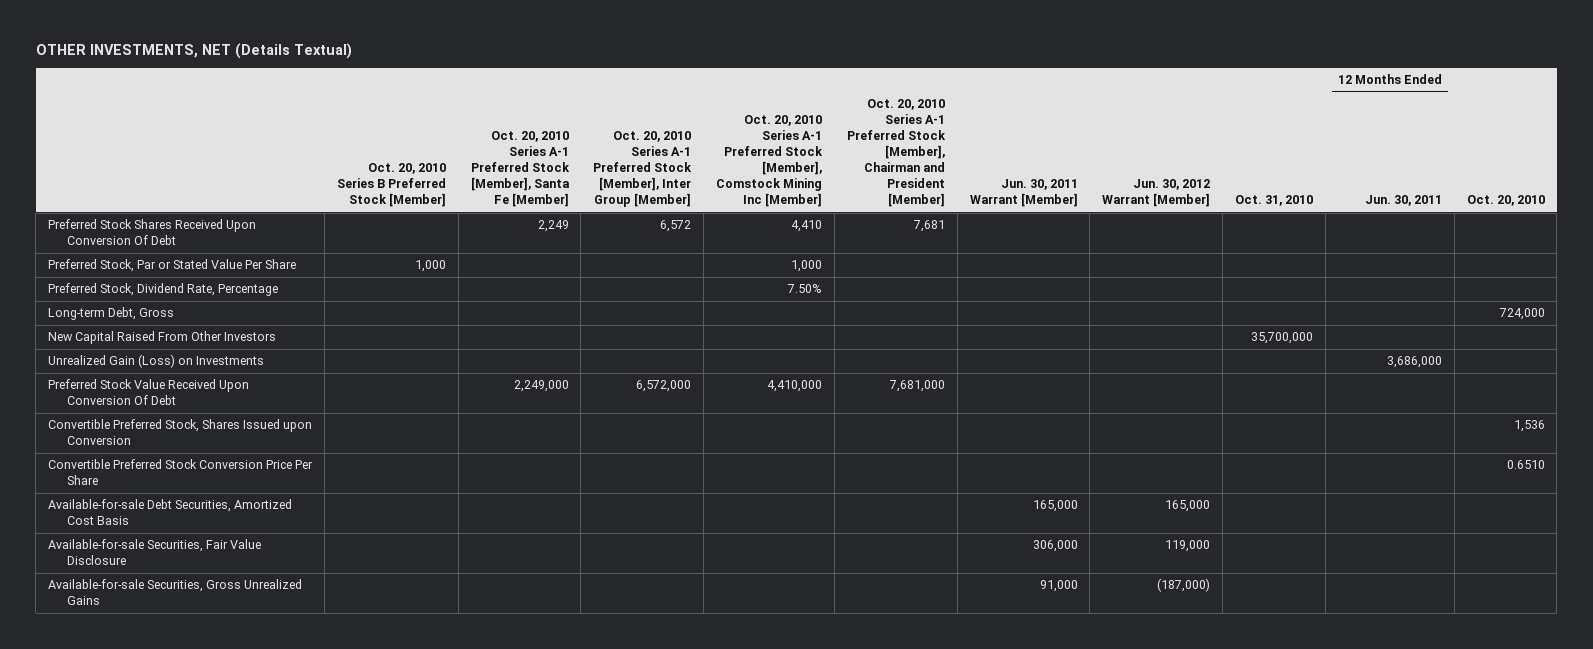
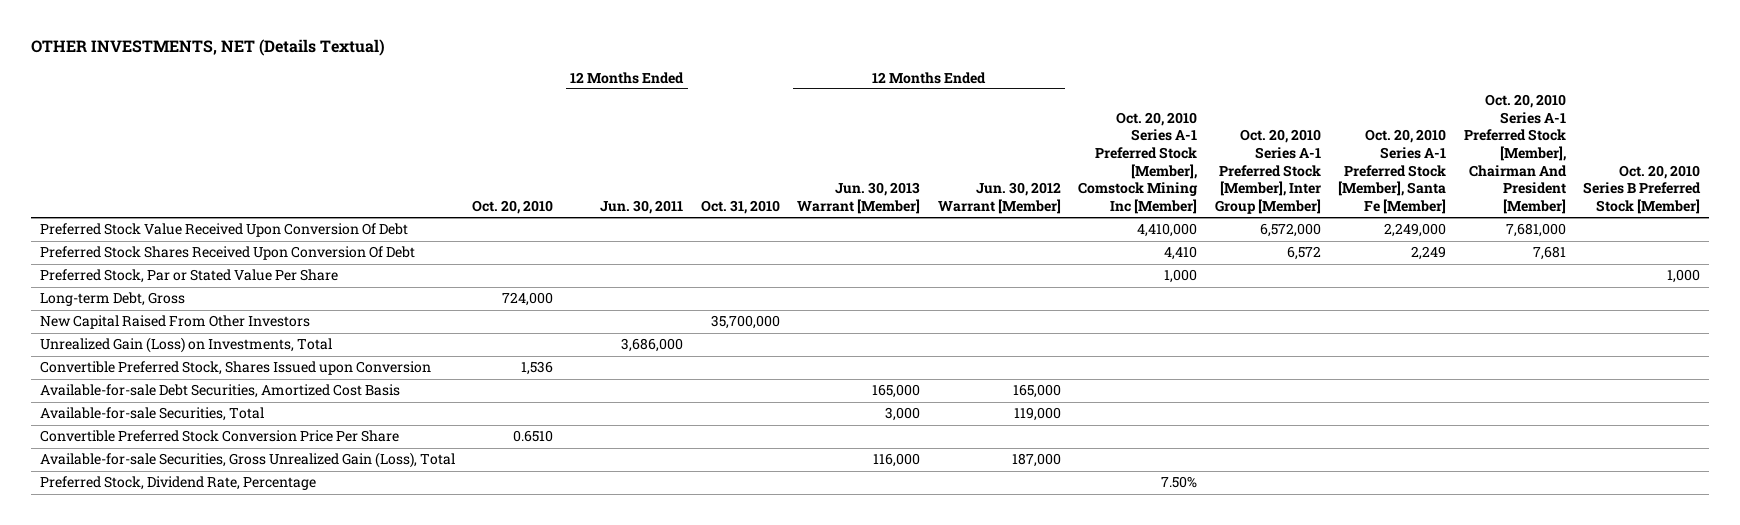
- | Oct. 20, 2010 Series B Preferred Stock [Member] | Oct. 20, 2010 Series A-1 Preferred Stock [Member], Santa Fe [Member] | Oct. 20, 2010 Series A-1 Preferred Stock [Member], Inter Group [Member] | Oct. 20, 2010 Series A-1 Preferred Stock [Member], Comstock Mining Inc [Member] | Oct. 20, 2010 Series A-1 Preferred Stock [Member], Chairman and President [Member] | Jun. 30, 2011 Warrant [Member] | Jun. 30, 2012 Warrant [Member] | Oct. 31, 2010 | 12 Months Ended Jun. 30, 2011 | Oct. 20, 2010
+ | Oct. 20, 2010 | 12 Months Ended Jun. 30, 2011 | Oct. 31, 2010 | 12 Months Ended Jun. 30, 2013 Warrant [Member] | 12 Months Ended Jun. 30, 2012 Warrant [Member] | Oct. 20, 2010 Series A-1 Preferred Stock [Member], Comstock Mining Inc [Member] | Oct. 20, 2010 Series A-1 Preferred Stock [Member], Inter Group [Member] | Oct. 20, 2010 Series A-1 Preferred Stock [Member], Santa Fe [Member] | Oct. 20, 2010 Series A-1 Preferred Stock [Member], Chairman And President [Member] | Oct. 20, 2010 Series B Preferred Stock [Member]
moved up: Preferred Stock Value Received Upon Conversion Of Debt | | | | | | 4,410,000 | 6,572,000 | 2,249,000 | 7,681,000 |
- Unrealized Gain (Loss) on Investments | | | | | | | | | 3,686,000 |
+ Unrealized Gain (Loss) on Investments, Total | | 3,686,000 | | | | | | | |
- Available-for-sale Securities, Fair Value Disclosure | | | | | | 306,000 | 119,000 | | |
- Available-for-sale Securities, Gross Unrealized Gains | | | | | | 91,000 | (187,000) | | |
+ Available-for-sale Securities, Total | | | | 3,000 | 119,000 | | | | |
moved down: Convertible Preferred Stock Conversion Price Per Share | 0.6510 | | | | | | | | |
+ Available-for-sale Securities, Gross Unrealized Gain (Loss), Total | | | | 116,000 | 187,000 | | | | |
moved down: Preferred Stock, Dividend Rate, Percentage | | | | | | 7.50% | | | |

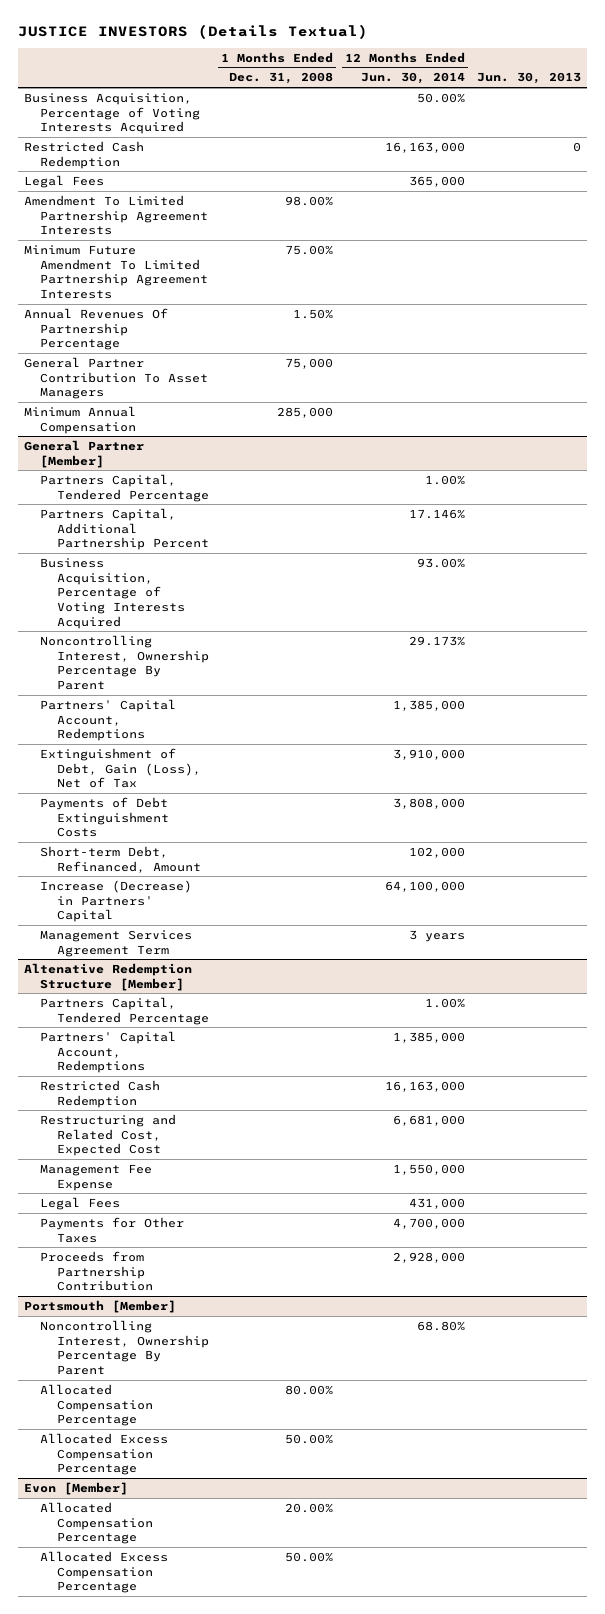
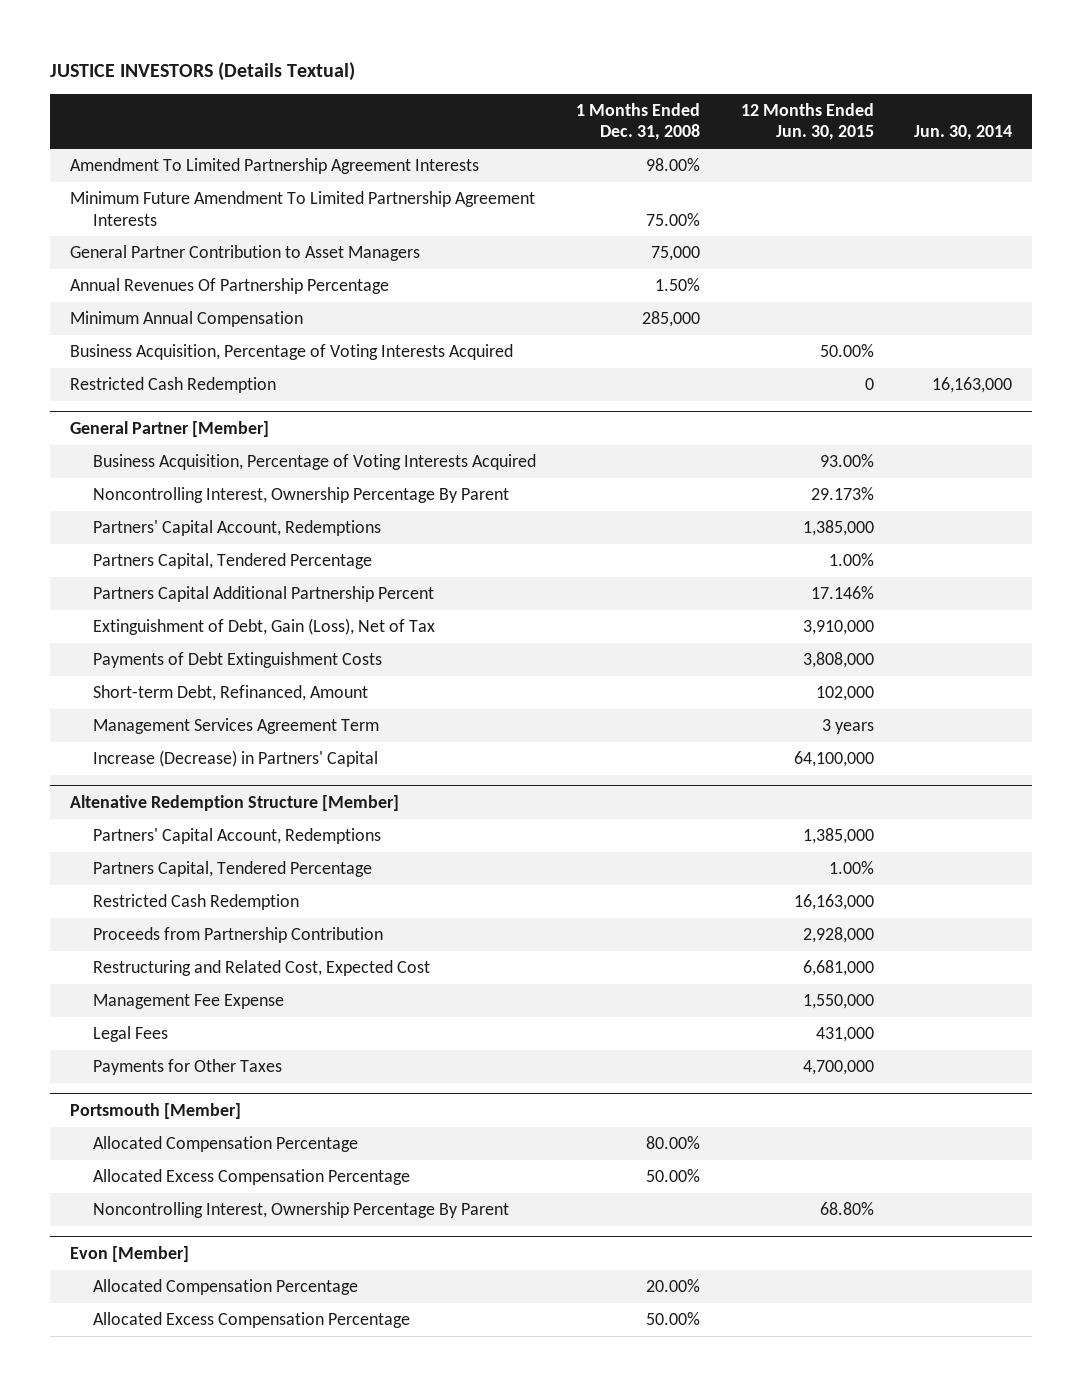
- | 1 Months Ended Dec. 31, 2008 | 12 Months Ended Jun. 30, 2014 | Jun. 30, 2013
+ | 1 Months Ended Dec. 31, 2008 | 12 Months Ended Jun. 30, 2015 | Jun. 30, 2014
- Legal Fees | | 365,000 |
+ General Partner Contribution to Asset Managers | 75,000 | |
- General Partner Contribution To Asset Managers | 75,000 | |
moved down: Business Acquisition, Percentage of Voting Interests Acquired | | 50.00% |
moved down: Restricted Cash Redemption | | 0 | 16,163,000
@ General Partner [Member]
- Partners Capital, Additional Partnership Percent | | 17.146% |
moved down: Partners Capital, Tendered Percentage | | 1.00% |
+ Partners Capital Additional Partnership Percent | | 17.146% |
moved down: Increase (Decrease) in Partners' Capital | | 64,100,000 |
@ Altenative Redemption Structure [Member]
moved down: Partners Capital, Tendered Percentage | | 1.00% |
moved up: Proceeds from Partnership Contribution | | 2,928,000 |
@ Portsmouth [Member]
moved down: Noncontrolling Interest, Ownership Percentage By Parent | | 68.80% |

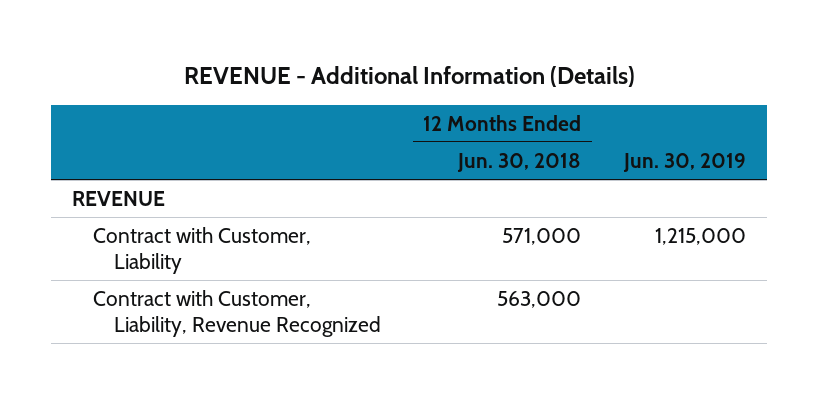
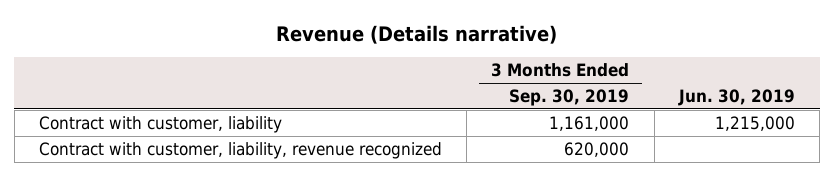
- REVENUE - Additional Information (Details)
+ Revenue (Details narrative)
- | 12 Months Ended Jun. 30, 2018 | Jun. 30, 2019
+ | 3 Months Ended Sep. 30, 2019 | Jun. 30, 2019
- REVENUE
- Contract with Customer, Liability | 571,000 | 1,215,000
- Contract with Customer, Liability, Revenue Recognized | 563,000 |
+ Contract with customer, liability | 1,161,000 | 1,215,000
+ Contract with customer, liability, revenue recognized | 620,000 |

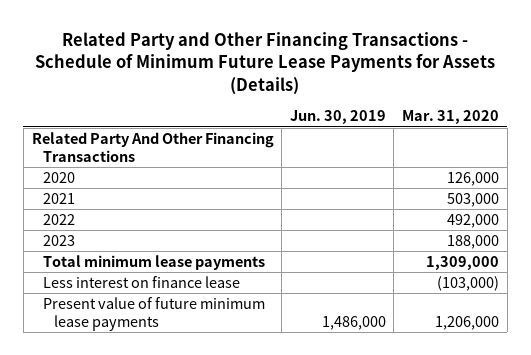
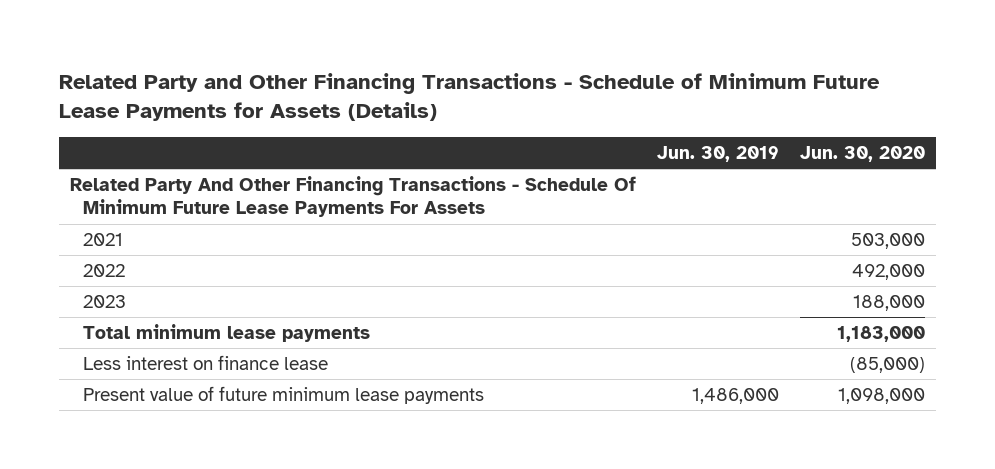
- | Jun. 30, 2019 | Mar. 31, 2020
+ | Jun. 30, 2019 | Jun. 30, 2020
- Related Party And Other Financing Transactions
- 2020 | | 126,000
+ Related Party And Other Financing Transactions - Schedule Of Minimum Future Lease Payments For Assets

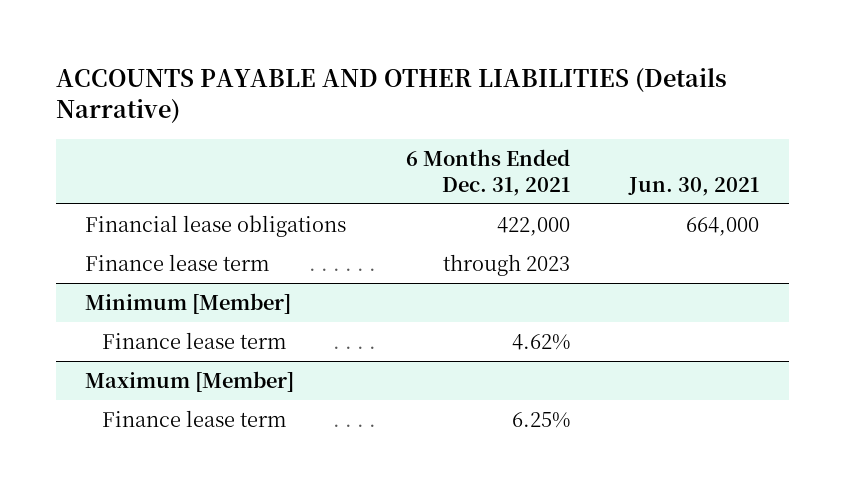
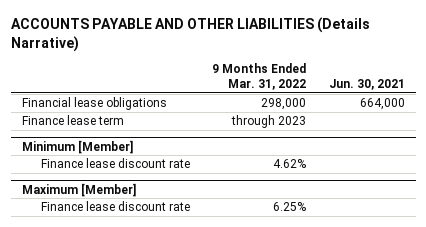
- | 6 Months Ended Dec. 31, 2021 | Jun. 30, 2021
+ | 9 Months Ended Mar. 31, 2022 | Jun. 30, 2021
@ Minimum [Member]
- Finance lease term | 4.62% |
+ Finance lease discount rate | 4.62% |
@ Maximum [Member]
- Finance lease term | 6.25% |
+ Finance lease discount rate | 6.25% |

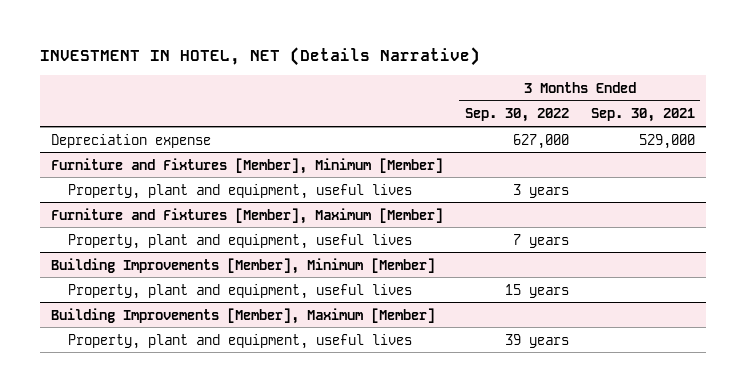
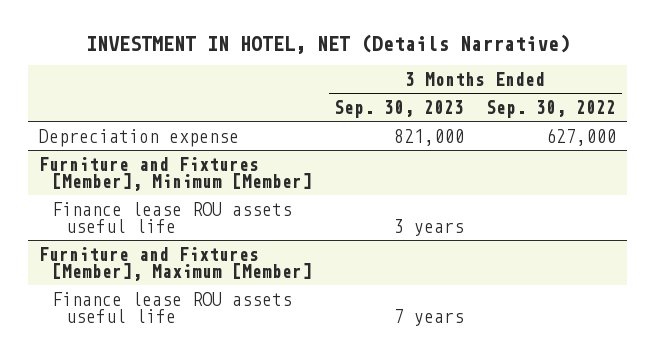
- | 3 Months Ended Sep. 30, 2022 | 3 Months Ended Sep. 30, 2021
+ | 3 Months Ended Sep. 30, 2023 | 3 Months Ended Sep. 30, 2022
@ Furniture and Fixtures [Member], Minimum [Member]
- Property, plant and equipment, useful lives | 3 years |
+ Finance lease ROU assets useful life | 3 years |
@ Furniture and Fixtures [Member], Maximum [Member]
- Property, plant and equipment, useful lives | 7 years |
- Building Improvements [Member], Minimum [Member]
- Property, plant and equipment, useful lives | 15 years |
- Building Improvements [Member], Maximum [Member]
- Property, plant and equipment, useful lives | 39 years |
@ Furniture and Fixtures [Member], Maximum [Member]
+ Finance lease ROU assets useful life | 7 years |

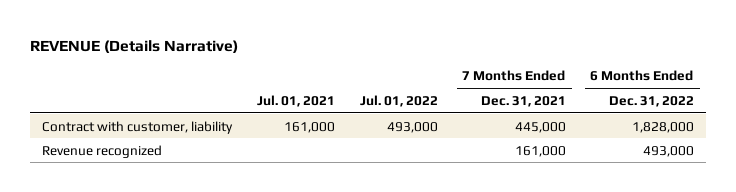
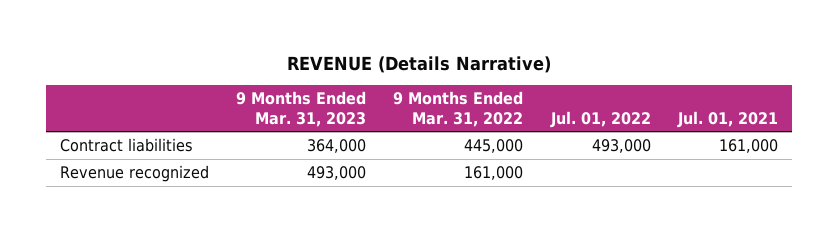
- | Jul. 01, 2021 | Jul. 01, 2022 | 7 Months Ended Dec. 31, 2021 | 6 Months Ended Dec. 31, 2022
+ | 9 Months Ended Mar. 31, 2023 | 9 Months Ended Mar. 31, 2022 | Jul. 01, 2022 | Jul. 01, 2021
- Contract with customer, liability | 161,000 | 493,000 | 445,000 | 1,828,000
+ Contract liabilities | 364,000 | 445,000 | 493,000 | 161,000

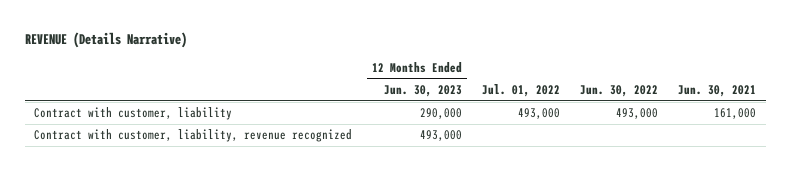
- | 9 Months Ended Mar. 31, 2023 | 9 Months Ended Mar. 31, 2022 | Jul. 01, 2022 | Jul. 01, 2021
+ | 12 Months Ended Jun. 30, 2023 | Jul. 01, 2022 | Jun. 30, 2022 | Jun. 30, 2021
- Contract liabilities | 364,000 | 445,000 | 493,000 | 161,000
- Revenue recognized | 493,000 | 161,000 | |
+ Contract with customer, liability | 290,000 | 493,000 | 493,000 | 161,000
+ Contract with customer, liability, revenue recognized | 493,000 | | |

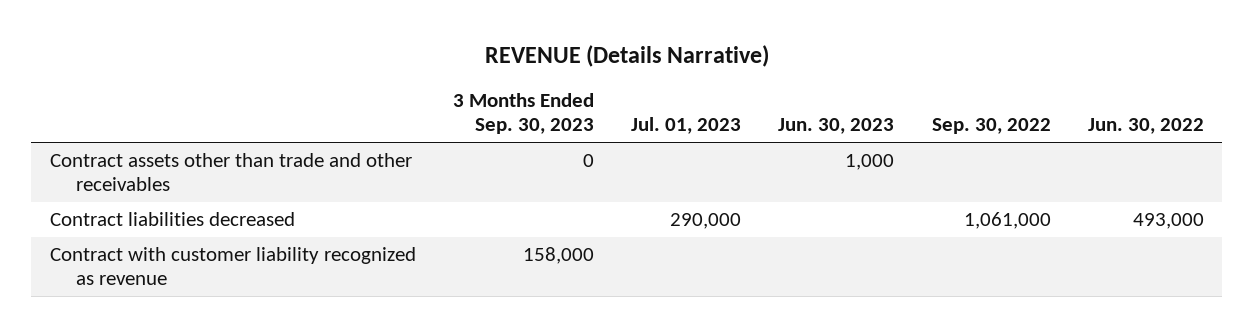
- | 12 Months Ended Jun. 30, 2023 | Jul. 01, 2022 | Jun. 30, 2022 | Jun. 30, 2021
+ | 3 Months Ended Sep. 30, 2023 | Jul. 01, 2023 | Jun. 30, 2023 | Sep. 30, 2022 | Jun. 30, 2022
- Contract with customer, liability | 290,000 | 493,000 | 493,000 | 161,000
- Contract with customer, liability, revenue recognized | 493,000 | | |
+ Contract assets other than trade and other receivables | 0 | | 1,000 | |
+ Contract liabilities decreased | | 290,000 | | 1,061,000 | 493,000
+ Contract with customer liability recognized as revenue | 158,000 | | | |

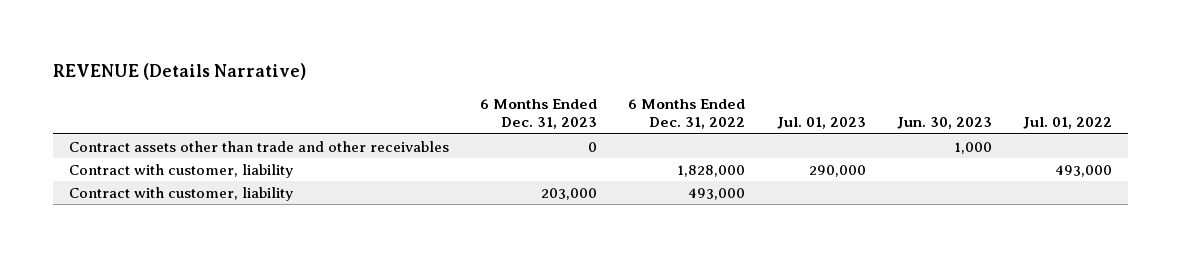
- | 3 Months Ended Sep. 30, 2023 | Jul. 01, 2023 | Jun. 30, 2023 | Sep. 30, 2022 | Jun. 30, 2022
+ | 6 Months Ended Dec. 31, 2023 | 6 Months Ended Dec. 31, 2022 | Jul. 01, 2023 | Jun. 30, 2023 | Jul. 01, 2022
- Contract liabilities decreased | | 290,000 | | 1,061,000 | 493,000
- Contract with customer liability recognized as revenue | 158,000 | | | |
+ Contract with customer, liability | | 1,828,000 | 290,000 | | 493,000
+ Contract with customer, liability | 203,000 | 493,000 | | |

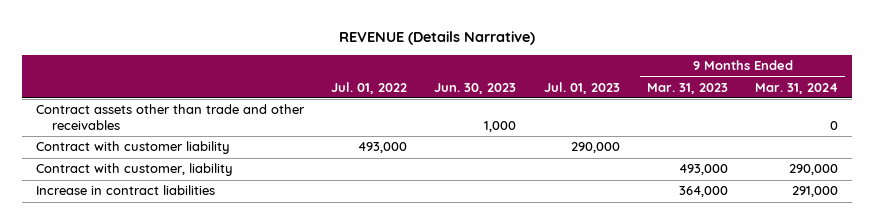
- | 6 Months Ended Dec. 31, 2023 | 6 Months Ended Dec. 31, 2022 | Jul. 01, 2023 | Jun. 30, 2023 | Jul. 01, 2022
+ | Jul. 01, 2022 | Jun. 30, 2023 | Jul. 01, 2023 | 9 Months Ended Mar. 31, 2023 | 9 Months Ended Mar. 31, 2024
- Contract with customer, liability | | 1,828,000 | 290,000 | | 493,000
+ Contract with customer liability | 493,000 | | 290,000 | |
+ Increase in contract liabilities | | | | 364,000 | 291,000

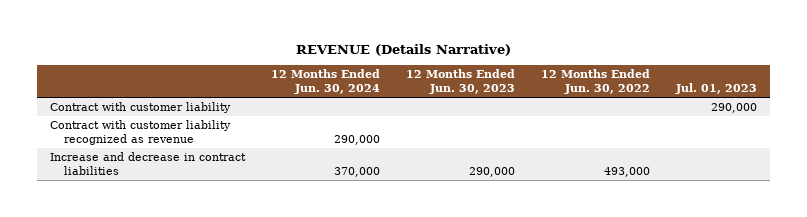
- | Jul. 01, 2022 | Jun. 30, 2023 | Jul. 01, 2023 | 9 Months Ended Mar. 31, 2023 | 9 Months Ended Mar. 31, 2024
+ | 12 Months Ended Jun. 30, 2024 | 12 Months Ended Jun. 30, 2023 | 12 Months Ended Jun. 30, 2022 | Jul. 01, 2023
- Contract assets other than trade and other receivables | | 1,000 | | | 0
- Contract with customer, liability | | | | 493,000 | 290,000
- Increase in contract liabilities | | | | 364,000 | 291,000
+ Contract with customer liability recognized as revenue | 290,000 | | |
+ Increase and decrease in contract liabilities | 370,000 | 290,000 | 493,000 |

